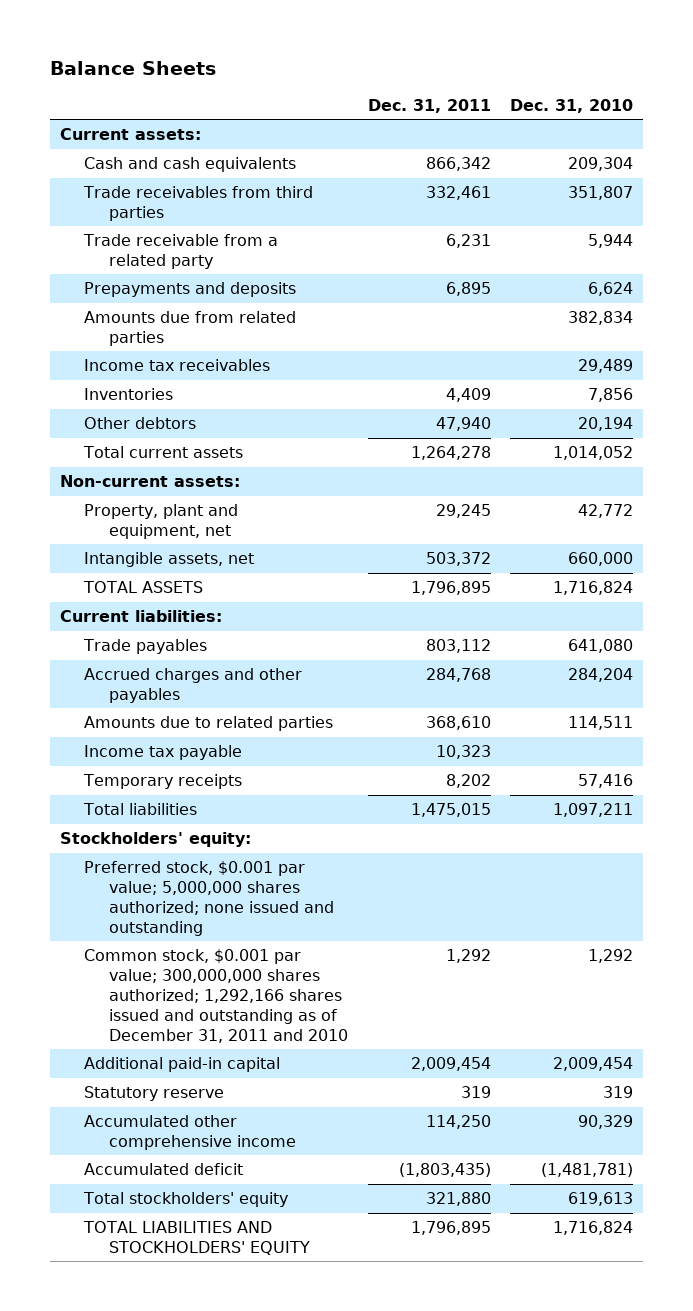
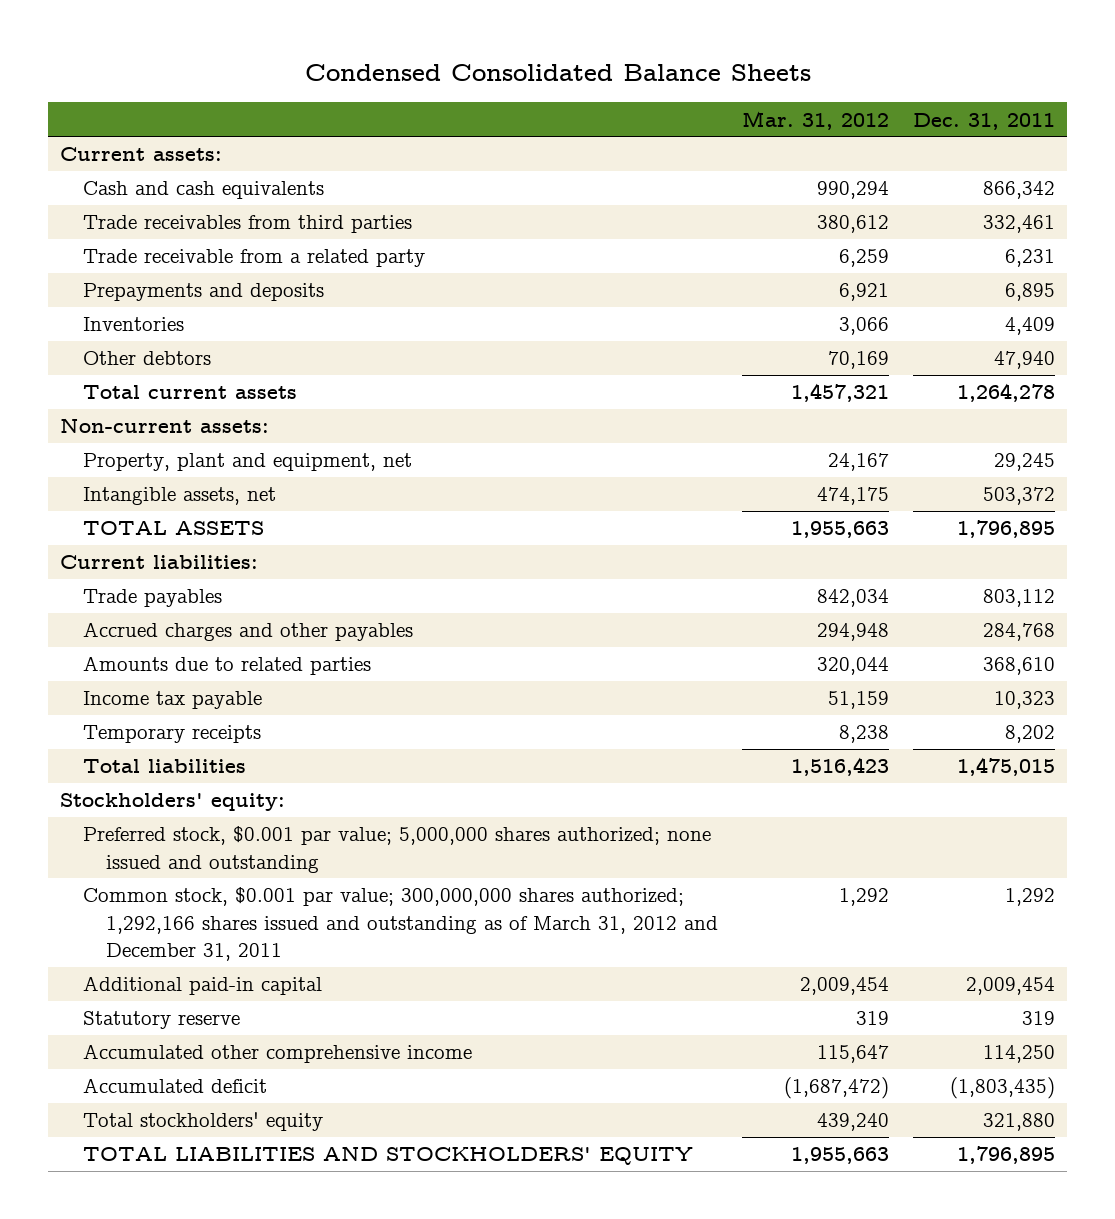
- Balance Sheets
+ Condensed Consolidated Balance Sheets
- | Dec. 31, 2011 | Dec. 31, 2010
+ | Mar. 31, 2012 | Dec. 31, 2011
- Amounts due from related parties | | 382,834
- Income tax receivables | | 29,489
- Common stock, $0.001 par value; 300,000,000 shares authorized; 1,292,166 shares issued and outstanding as of December 31, 2011 and 2010 | 1,292 | 1,292
+ Common stock, $0.001 par value; 300,000,000 shares authorized; 1,292,166 shares issued and outstanding as of March 31, 2012 and December 31, 2011 | 1,292 | 1,292

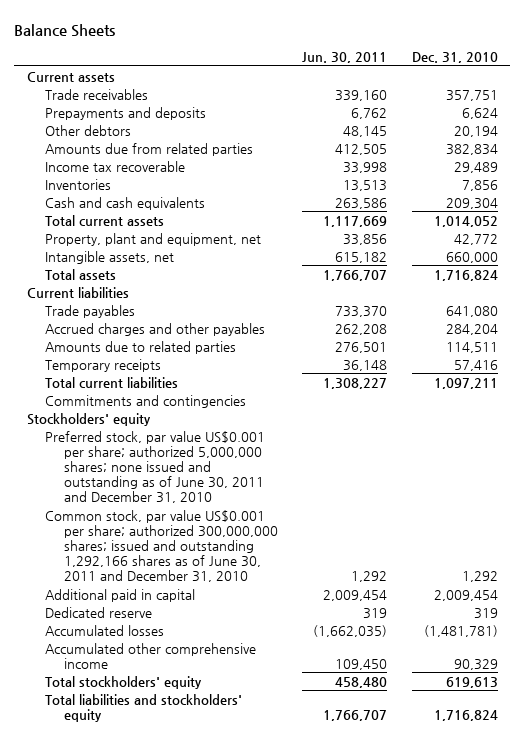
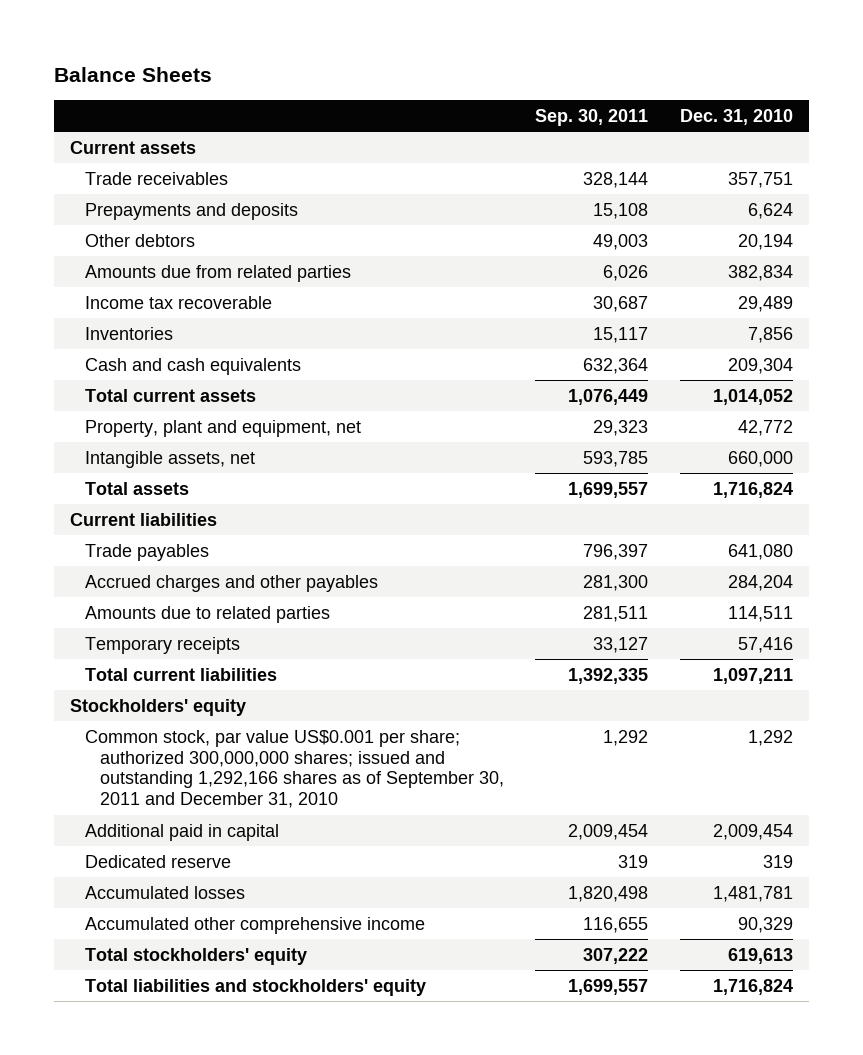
- | Jun. 30, 2011 | Dec. 31, 2010
+ | Sep. 30, 2011 | Dec. 31, 2010
- Commitments and contingencies
- Preferred stock, par value US$0.001 per share; authorized 5,000,000 shares; none issued and outstanding as of June 30, 2011 and December 31, 2010
- Common stock, par value US$0.001 per share; authorized 300,000,000 shares; issued and outstanding 1,292,166 shares as of June 30, 2011 and December 31, 2010 | 1,292 | 1,292
+ Common stock, par value US$0.001 per share; authorized 300,000,000 shares; issued and outstanding 1,292,166 shares as of September 30, 2011 and December 31, 2010 | 1,292 | 1,292
- Accumulated losses | (1,662,035) | (1,481,781)
+ Accumulated losses | 1,820,498 | 1,481,781

